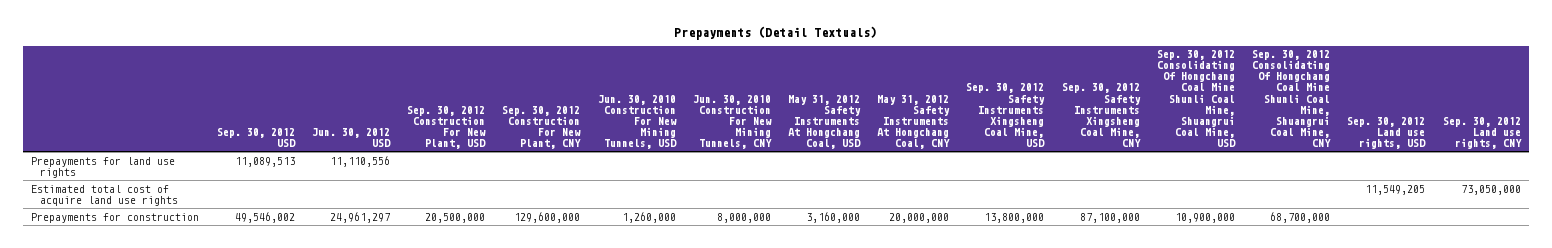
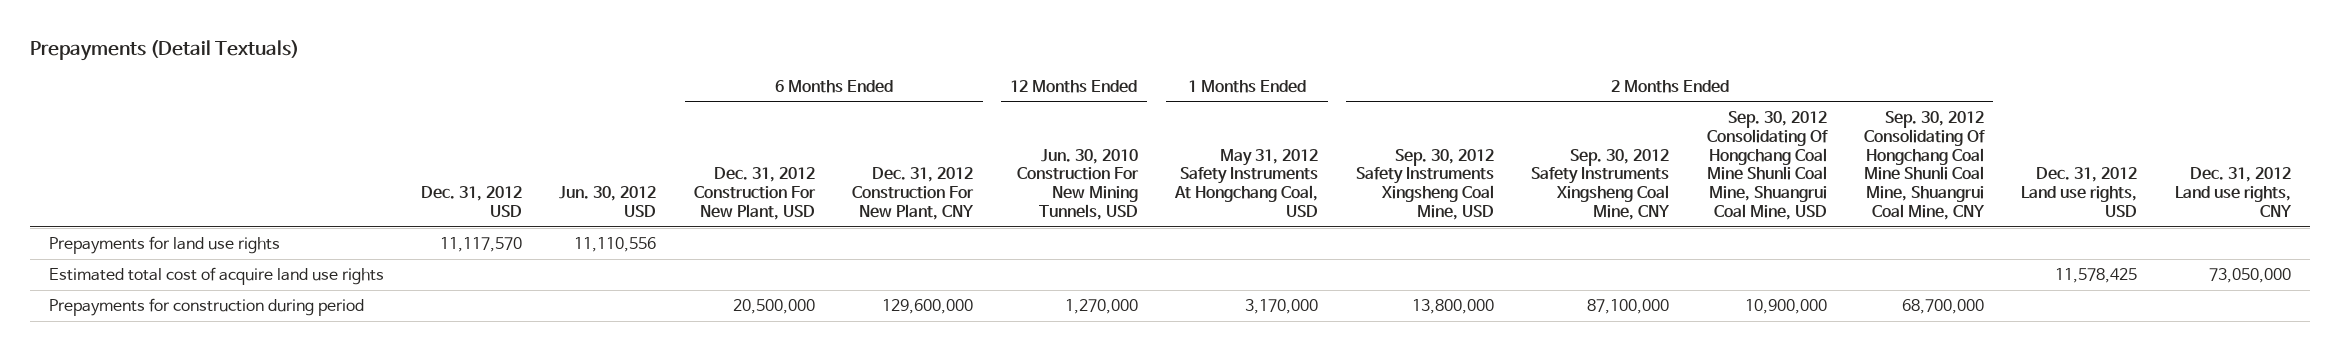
- | Sep. 30, 2012 USD | Jun. 30, 2012 USD | Sep. 30, 2012 Construction For New Plant, USD | Sep. 30, 2012 Construction For New Plant, CNY | Jun. 30, 2010 Construction For New Mining Tunnels, USD | Jun. 30, 2010 Construction For New Mining Tunnels, CNY | May 31, 2012 Safety Instruments At Hongchang Coal, USD | May 31, 2012 Safety Instruments At Hongchang Coal, CNY | Sep. 30, 2012 Safety Instruments Xingsheng Coal Mine, USD | Sep. 30, 2012 Safety Instruments Xingsheng Coal Mine, CNY | Sep. 30, 2012 Consolidating Of Hongchang Coal Mine Shunli Coal Mine, Shuangrui Coal Mine, USD | Sep. 30, 2012 Consolidating Of Hongchang Coal Mine Shunli Coal Mine, Shuangrui Coal Mine, CNY | Sep. 30, 2012 Land use rights, USD | Sep. 30, 2012 Land use rights, CNY
+ | Dec. 31, 2012 USD | Jun. 30, 2012 USD | 6 Months Ended Dec. 31, 2012 Construction For New Plant, USD | 6 Months Ended Dec. 31, 2012 Construction For New Plant, CNY | 12 Months Ended Jun. 30, 2010 Construction For New Mining Tunnels, USD | 1 Months Ended May 31, 2012 Safety Instruments At Hongchang Coal, USD | 2 Months Ended Sep. 30, 2012 Safety Instruments Xingsheng Coal Mine, USD | 2 Months Ended Sep. 30, 2012 Safety Instruments Xingsheng Coal Mine, CNY | 2 Months Ended Sep. 30, 2012 Consolidating Of Hongchang Coal Mine Shunli Coal Mine, Shuangrui Coal Mine, USD | 2 Months Ended Sep. 30, 2012 Consolidating Of Hongchang Coal Mine Shunli Coal Mine, Shuangrui Coal Mine, CNY | Dec. 31, 2012 Land use rights, USD | Dec. 31, 2012 Land use rights, CNY
- Prepayments for construction | 49,546,002 | 24,961,297 | 20,500,000 | 129,600,000 | 1,260,000 | 8,000,000 | 3,160,000 | 20,000,000 | 13,800,000 | 87,100,000 | 10,900,000 | 68,700,000 | |
+ Prepayments for construction during period | | | 20,500,000 | 129,600,000 | 1,270,000 | 3,170,000 | 13,800,000 | 87,100,000 | 10,900,000 | 68,700,000 | |

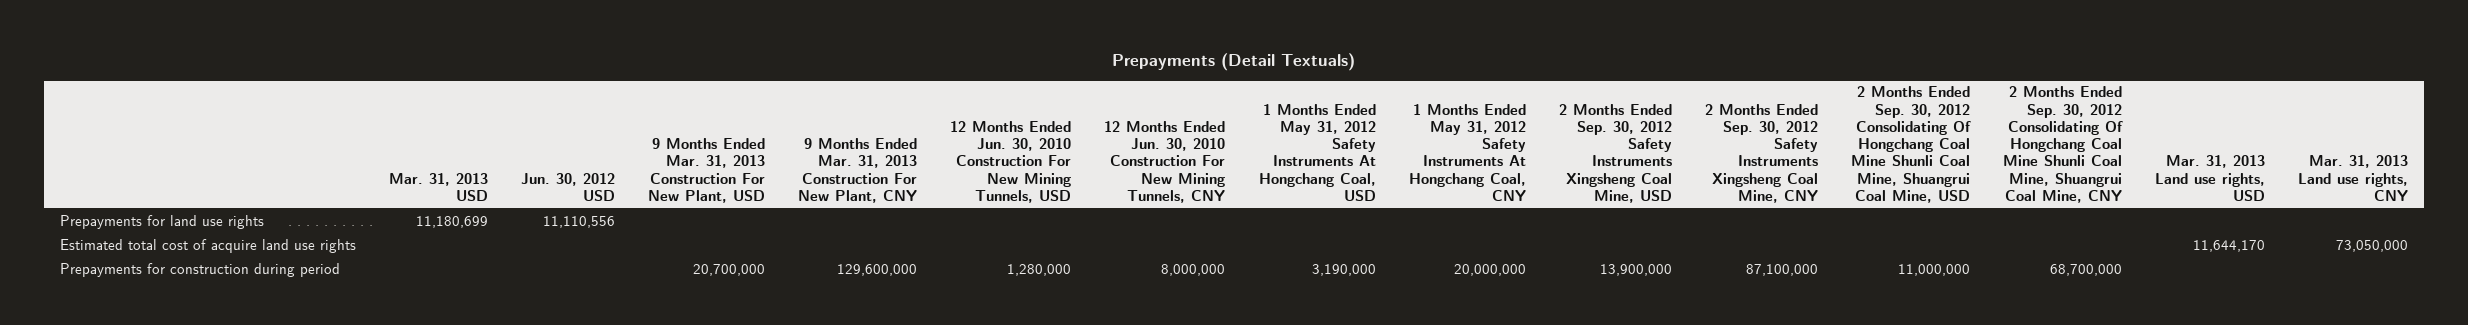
- | Dec. 31, 2012 USD | Jun. 30, 2012 USD | 6 Months Ended Dec. 31, 2012 Construction For New Plant, USD | 6 Months Ended Dec. 31, 2012 Construction For New Plant, CNY | 12 Months Ended Jun. 30, 2010 Construction For New Mining Tunnels, USD | 1 Months Ended May 31, 2012 Safety Instruments At Hongchang Coal, USD | 2 Months Ended Sep. 30, 2012 Safety Instruments Xingsheng Coal Mine, USD | 2 Months Ended Sep. 30, 2012 Safety Instruments Xingsheng Coal Mine, CNY | 2 Months Ended Sep. 30, 2012 Consolidating Of Hongchang Coal Mine Shunli Coal Mine, Shuangrui Coal Mine, USD | 2 Months Ended Sep. 30, 2012 Consolidating Of Hongchang Coal Mine Shunli Coal Mine, Shuangrui Coal Mine, CNY | Dec. 31, 2012 Land use rights, USD | Dec. 31, 2012 Land use rights, CNY
+ | Mar. 31, 2013 USD | Jun. 30, 2012 USD | 9 Months Ended Mar. 31, 2013 Construction For New Plant, USD | 9 Months Ended Mar. 31, 2013 Construction For New Plant, CNY | 12 Months Ended Jun. 30, 2010 Construction For New Mining Tunnels, USD | 12 Months Ended Jun. 30, 2010 Construction For New Mining Tunnels, CNY | 1 Months Ended May 31, 2012 Safety Instruments At Hongchang Coal, USD | 1 Months Ended May 31, 2012 Safety Instruments At Hongchang Coal, CNY | 2 Months Ended Sep. 30, 2012 Safety Instruments Xingsheng Coal Mine, USD | 2 Months Ended Sep. 30, 2012 Safety Instruments Xingsheng Coal Mine, CNY | 2 Months Ended Sep. 30, 2012 Consolidating Of Hongchang Coal Mine Shunli Coal Mine, Shuangrui Coal Mine, USD | 2 Months Ended Sep. 30, 2012 Consolidating Of Hongchang Coal Mine Shunli Coal Mine, Shuangrui Coal Mine, CNY | Mar. 31, 2013 Land use rights, USD | Mar. 31, 2013 Land use rights, CNY
- Prepayments for construction during period | | | 20,500,000 | 129,600,000 | 1,270,000 | 3,170,000 | 13,800,000 | 87,100,000 | 10,900,000 | 68,700,000 | |
+ Prepayments for construction during period | | | 20,700,000 | 129,600,000 | 1,280,000 | 8,000,000 | 3,190,000 | 20,000,000 | 13,900,000 | 87,100,000 | 11,000,000 | 68,700,000 | |

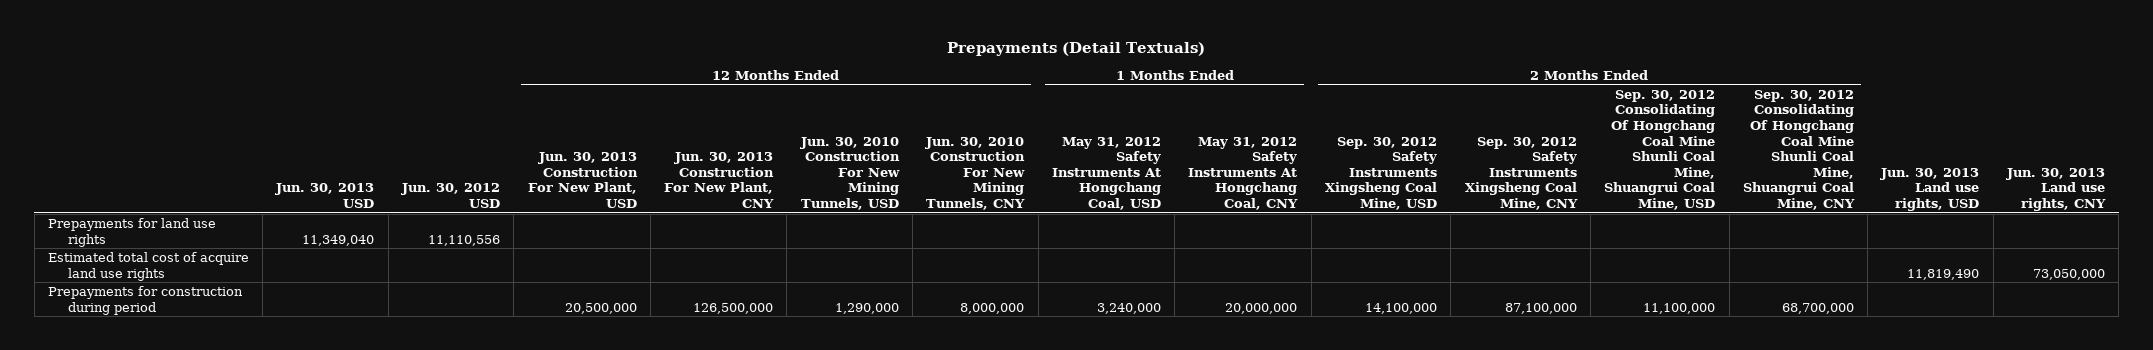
- | Mar. 31, 2013 USD | Jun. 30, 2012 USD | 9 Months Ended Mar. 31, 2013 Construction For New Plant, USD | 9 Months Ended Mar. 31, 2013 Construction For New Plant, CNY | 12 Months Ended Jun. 30, 2010 Construction For New Mining Tunnels, USD | 12 Months Ended Jun. 30, 2010 Construction For New Mining Tunnels, CNY | 1 Months Ended May 31, 2012 Safety Instruments At Hongchang Coal, USD | 1 Months Ended May 31, 2012 Safety Instruments At Hongchang Coal, CNY | 2 Months Ended Sep. 30, 2012 Safety Instruments Xingsheng Coal Mine, USD | 2 Months Ended Sep. 30, 2012 Safety Instruments Xingsheng Coal Mine, CNY | 2 Months Ended Sep. 30, 2012 Consolidating Of Hongchang Coal Mine Shunli Coal Mine, Shuangrui Coal Mine, USD | 2 Months Ended Sep. 30, 2012 Consolidating Of Hongchang Coal Mine Shunli Coal Mine, Shuangrui Coal Mine, CNY | Mar. 31, 2013 Land use rights, USD | Mar. 31, 2013 Land use rights, CNY
+ | Jun. 30, 2013 USD | Jun. 30, 2012 USD | 12 Months Ended Jun. 30, 2013 Construction For New Plant, USD | 12 Months Ended Jun. 30, 2013 Construction For New Plant, CNY | 12 Months Ended Jun. 30, 2010 Construction For New Mining Tunnels, USD | 12 Months Ended Jun. 30, 2010 Construction For New Mining Tunnels, CNY | 1 Months Ended May 31, 2012 Safety Instruments At Hongchang Coal, USD | 1 Months Ended May 31, 2012 Safety Instruments At Hongchang Coal, CNY | 2 Months Ended Sep. 30, 2012 Safety Instruments Xingsheng Coal Mine, USD | 2 Months Ended Sep. 30, 2012 Safety Instruments Xingsheng Coal Mine, CNY | 2 Months Ended Sep. 30, 2012 Consolidating Of Hongchang Coal Mine Shunli Coal Mine, Shuangrui Coal Mine, USD | 2 Months Ended Sep. 30, 2012 Consolidating Of Hongchang Coal Mine Shunli Coal Mine, Shuangrui Coal Mine, CNY | Jun. 30, 2013 Land use rights, USD | Jun. 30, 2013 Land use rights, CNY
- Prepayments for construction during period | | | 20,700,000 | 129,600,000 | 1,280,000 | 8,000,000 | 3,190,000 | 20,000,000 | 13,900,000 | 87,100,000 | 11,000,000 | 68,700,000 | |
+ Prepayments for construction during period | | | 20,500,000 | 126,500,000 | 1,290,000 | 8,000,000 | 3,240,000 | 20,000,000 | 14,100,000 | 87,100,000 | 11,100,000 | 68,700,000 | |

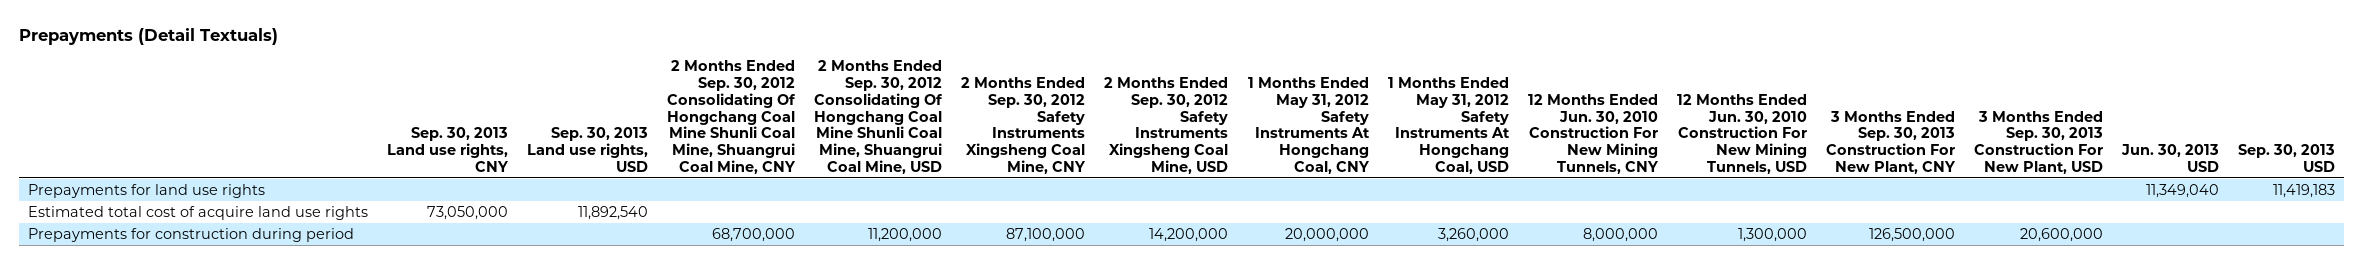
- | Jun. 30, 2013 USD | Jun. 30, 2012 USD | 12 Months Ended Jun. 30, 2013 Construction For New Plant, USD | 12 Months Ended Jun. 30, 2013 Construction For New Plant, CNY | 12 Months Ended Jun. 30, 2010 Construction For New Mining Tunnels, USD | 12 Months Ended Jun. 30, 2010 Construction For New Mining Tunnels, CNY | 1 Months Ended May 31, 2012 Safety Instruments At Hongchang Coal, USD | 1 Months Ended May 31, 2012 Safety Instruments At Hongchang Coal, CNY | 2 Months Ended Sep. 30, 2012 Safety Instruments Xingsheng Coal Mine, USD | 2 Months Ended Sep. 30, 2012 Safety Instruments Xingsheng Coal Mine, CNY | 2 Months Ended Sep. 30, 2012 Consolidating Of Hongchang Coal Mine Shunli Coal Mine, Shuangrui Coal Mine, USD | 2 Months Ended Sep. 30, 2012 Consolidating Of Hongchang Coal Mine Shunli Coal Mine, Shuangrui Coal Mine, CNY | Jun. 30, 2013 Land use rights, USD | Jun. 30, 2013 Land use rights, CNY
+ | Sep. 30, 2013 Land use rights, CNY | Sep. 30, 2013 Land use rights, USD | 2 Months Ended Sep. 30, 2012 Consolidating Of Hongchang Coal Mine Shunli Coal Mine, Shuangrui Coal Mine, CNY | 2 Months Ended Sep. 30, 2012 Consolidating Of Hongchang Coal Mine Shunli Coal Mine, Shuangrui Coal Mine, USD | 2 Months Ended Sep. 30, 2012 Safety Instruments Xingsheng Coal Mine, CNY | 2 Months Ended Sep. 30, 2012 Safety Instruments Xingsheng Coal Mine, USD | 1 Months Ended May 31, 2012 Safety Instruments At Hongchang Coal, CNY | 1 Months Ended May 31, 2012 Safety Instruments At Hongchang Coal, USD | 12 Months Ended Jun. 30, 2010 Construction For New Mining Tunnels, CNY | 12 Months Ended Jun. 30, 2010 Construction For New Mining Tunnels, USD | 3 Months Ended Sep. 30, 2013 Construction For New Plant, CNY | 3 Months Ended Sep. 30, 2013 Construction For New Plant, USD | Jun. 30, 2013 USD | Sep. 30, 2013 USD
- Prepayments for construction during period | | | 20,500,000 | 126,500,000 | 1,290,000 | 8,000,000 | 3,240,000 | 20,000,000 | 14,100,000 | 87,100,000 | 11,100,000 | 68,700,000 | |
+ Prepayments for construction during period | | | 68,700,000 | 11,200,000 | 87,100,000 | 14,200,000 | 20,000,000 | 3,260,000 | 8,000,000 | 1,300,000 | 126,500,000 | 20,600,000 | |

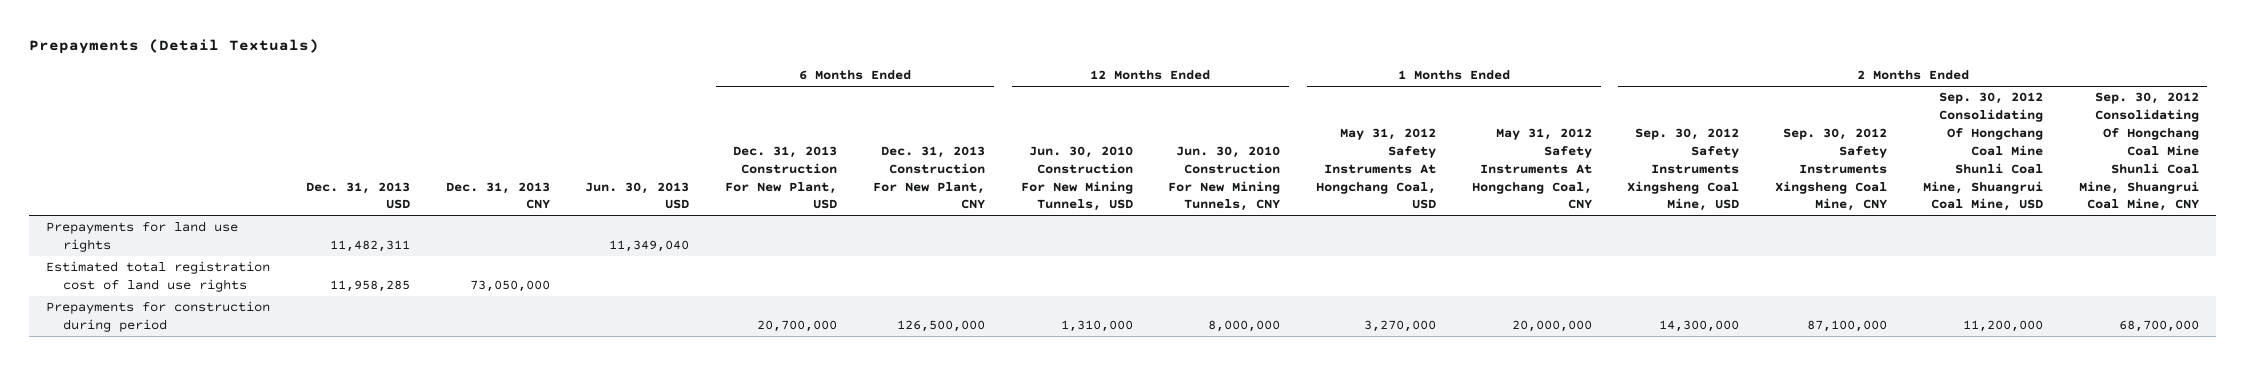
- | Sep. 30, 2013 Land use rights, CNY | Sep. 30, 2013 Land use rights, USD | 2 Months Ended Sep. 30, 2012 Consolidating Of Hongchang Coal Mine Shunli Coal Mine, Shuangrui Coal Mine, CNY | 2 Months Ended Sep. 30, 2012 Consolidating Of Hongchang Coal Mine Shunli Coal Mine, Shuangrui Coal Mine, USD | 2 Months Ended Sep. 30, 2012 Safety Instruments Xingsheng Coal Mine, CNY | 2 Months Ended Sep. 30, 2012 Safety Instruments Xingsheng Coal Mine, USD | 1 Months Ended May 31, 2012 Safety Instruments At Hongchang Coal, CNY | 1 Months Ended May 31, 2012 Safety Instruments At Hongchang Coal, USD | 12 Months Ended Jun. 30, 2010 Construction For New Mining Tunnels, CNY | 12 Months Ended Jun. 30, 2010 Construction For New Mining Tunnels, USD | 3 Months Ended Sep. 30, 2013 Construction For New Plant, CNY | 3 Months Ended Sep. 30, 2013 Construction For New Plant, USD | Jun. 30, 2013 USD | Sep. 30, 2013 USD
+ | Dec. 31, 2013 USD | Dec. 31, 2013 CNY | Jun. 30, 2013 USD | 6 Months Ended Dec. 31, 2013 Construction For New Plant, USD | 6 Months Ended Dec. 31, 2013 Construction For New Plant, CNY | 12 Months Ended Jun. 30, 2010 Construction For New Mining Tunnels, USD | 12 Months Ended Jun. 30, 2010 Construction For New Mining Tunnels, CNY | 1 Months Ended May 31, 2012 Safety Instruments At Hongchang Coal, USD | 1 Months Ended May 31, 2012 Safety Instruments At Hongchang Coal, CNY | 2 Months Ended Sep. 30, 2012 Safety Instruments Xingsheng Coal Mine, USD | 2 Months Ended Sep. 30, 2012 Safety Instruments Xingsheng Coal Mine, CNY | 2 Months Ended Sep. 30, 2012 Consolidating Of Hongchang Coal Mine Shunli Coal Mine, Shuangrui Coal Mine, USD | 2 Months Ended Sep. 30, 2012 Consolidating Of Hongchang Coal Mine Shunli Coal Mine, Shuangrui Coal Mine, CNY
- Estimated total cost of acquire land use rights | 73,050,000 | 11,892,540 | | | | | | | | | | | |
- Prepayments for construction during period | | | 68,700,000 | 11,200,000 | 87,100,000 | 14,200,000 | 20,000,000 | 3,260,000 | 8,000,000 | 1,300,000 | 126,500,000 | 20,600,000 | |
+ Estimated total registration cost of land use rights | 11,958,285 | 73,050,000 | | | | | | | | | | |
+ Prepayments for construction during period | | | | 20,700,000 | 126,500,000 | 1,310,000 | 8,000,000 | 3,270,000 | 20,000,000 | 14,300,000 | 87,100,000 | 11,200,000 | 68,700,000

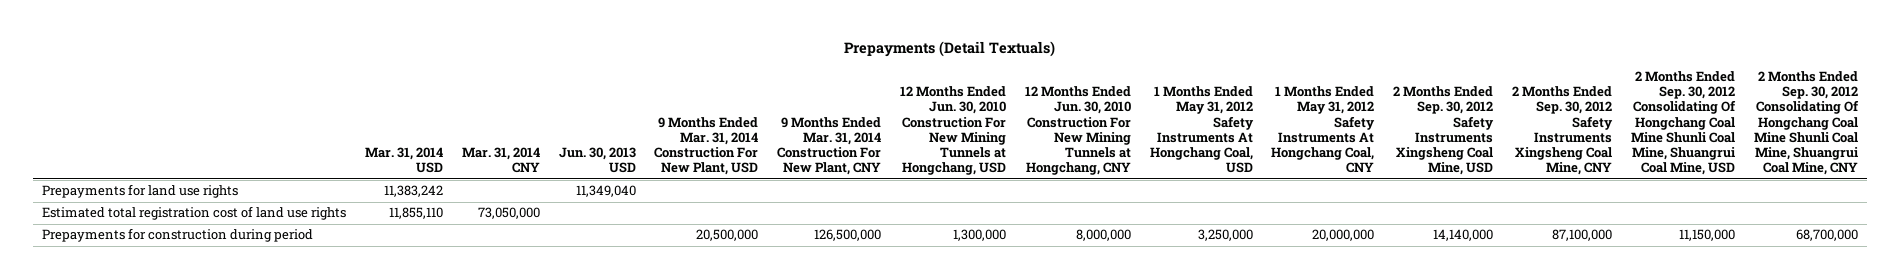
- | Dec. 31, 2013 USD | Dec. 31, 2013 CNY | Jun. 30, 2013 USD | 6 Months Ended Dec. 31, 2013 Construction For New Plant, USD | 6 Months Ended Dec. 31, 2013 Construction For New Plant, CNY | 12 Months Ended Jun. 30, 2010 Construction For New Mining Tunnels, USD | 12 Months Ended Jun. 30, 2010 Construction For New Mining Tunnels, CNY | 1 Months Ended May 31, 2012 Safety Instruments At Hongchang Coal, USD | 1 Months Ended May 31, 2012 Safety Instruments At Hongchang Coal, CNY | 2 Months Ended Sep. 30, 2012 Safety Instruments Xingsheng Coal Mine, USD | 2 Months Ended Sep. 30, 2012 Safety Instruments Xingsheng Coal Mine, CNY | 2 Months Ended Sep. 30, 2012 Consolidating Of Hongchang Coal Mine Shunli Coal Mine, Shuangrui Coal Mine, USD | 2 Months Ended Sep. 30, 2012 Consolidating Of Hongchang Coal Mine Shunli Coal Mine, Shuangrui Coal Mine, CNY
+ | Mar. 31, 2014 USD | Mar. 31, 2014 CNY | Jun. 30, 2013 USD | 9 Months Ended Mar. 31, 2014 Construction For New Plant, USD | 9 Months Ended Mar. 31, 2014 Construction For New Plant, CNY | 12 Months Ended Jun. 30, 2010 Construction For New Mining Tunnels at Hongchang, USD | 12 Months Ended Jun. 30, 2010 Construction For New Mining Tunnels at Hongchang, CNY | 1 Months Ended May 31, 2012 Safety Instruments At Hongchang Coal, USD | 1 Months Ended May 31, 2012 Safety Instruments At Hongchang Coal, CNY | 2 Months Ended Sep. 30, 2012 Safety Instruments Xingsheng Coal Mine, USD | 2 Months Ended Sep. 30, 2012 Safety Instruments Xingsheng Coal Mine, CNY | 2 Months Ended Sep. 30, 2012 Consolidating Of Hongchang Coal Mine Shunli Coal Mine, Shuangrui Coal Mine, USD | 2 Months Ended Sep. 30, 2012 Consolidating Of Hongchang Coal Mine Shunli Coal Mine, Shuangrui Coal Mine, CNY
- Prepayments for construction during period | | | | 20,700,000 | 126,500,000 | 1,310,000 | 8,000,000 | 3,270,000 | 20,000,000 | 14,300,000 | 87,100,000 | 11,200,000 | 68,700,000
+ Prepayments for construction during period | | | | 20,500,000 | 126,500,000 | 1,300,000 | 8,000,000 | 3,250,000 | 20,000,000 | 14,140,000 | 87,100,000 | 11,150,000 | 68,700,000

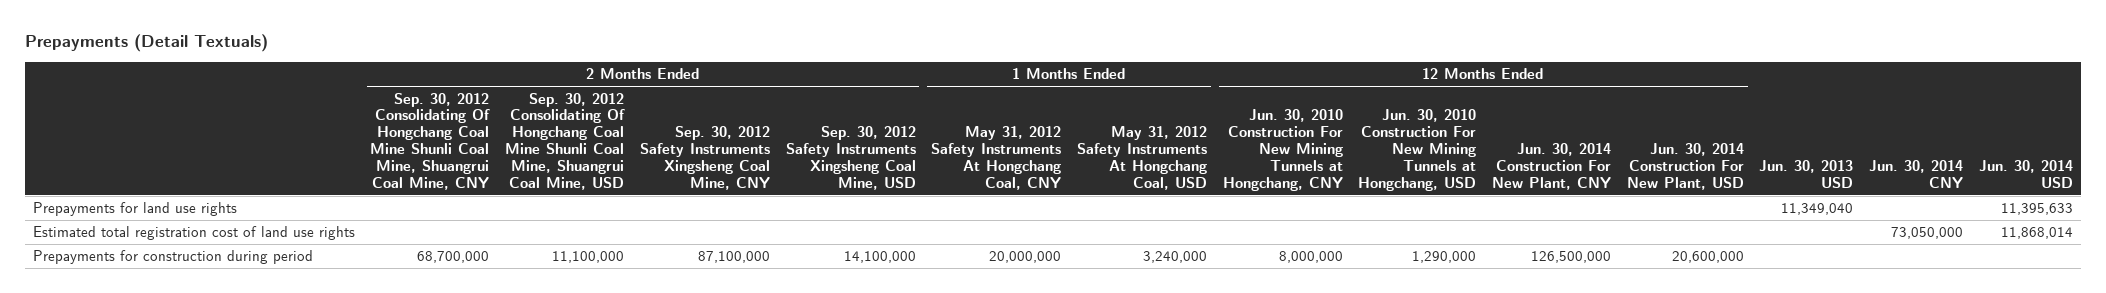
- | Mar. 31, 2014 USD | Mar. 31, 2014 CNY | Jun. 30, 2013 USD | 9 Months Ended Mar. 31, 2014 Construction For New Plant, USD | 9 Months Ended Mar. 31, 2014 Construction For New Plant, CNY | 12 Months Ended Jun. 30, 2010 Construction For New Mining Tunnels at Hongchang, USD | 12 Months Ended Jun. 30, 2010 Construction For New Mining Tunnels at Hongchang, CNY | 1 Months Ended May 31, 2012 Safety Instruments At Hongchang Coal, USD | 1 Months Ended May 31, 2012 Safety Instruments At Hongchang Coal, CNY | 2 Months Ended Sep. 30, 2012 Safety Instruments Xingsheng Coal Mine, USD | 2 Months Ended Sep. 30, 2012 Safety Instruments Xingsheng Coal Mine, CNY | 2 Months Ended Sep. 30, 2012 Consolidating Of Hongchang Coal Mine Shunli Coal Mine, Shuangrui Coal Mine, USD | 2 Months Ended Sep. 30, 2012 Consolidating Of Hongchang Coal Mine Shunli Coal Mine, Shuangrui Coal Mine, CNY
+ | 2 Months Ended Sep. 30, 2012 Consolidating Of Hongchang Coal Mine Shunli Coal Mine, Shuangrui Coal Mine, CNY | 2 Months Ended Sep. 30, 2012 Consolidating Of Hongchang Coal Mine Shunli Coal Mine, Shuangrui Coal Mine, USD | 2 Months Ended Sep. 30, 2012 Safety Instruments Xingsheng Coal Mine, CNY | 2 Months Ended Sep. 30, 2012 Safety Instruments Xingsheng Coal Mine, USD | 1 Months Ended May 31, 2012 Safety Instruments At Hongchang Coal, CNY | 1 Months Ended May 31, 2012 Safety Instruments At Hongchang Coal, USD | 12 Months Ended Jun. 30, 2010 Construction For New Mining Tunnels at Hongchang, CNY | 12 Months Ended Jun. 30, 2010 Construction For New Mining Tunnels at Hongchang, USD | 12 Months Ended Jun. 30, 2014 Construction For New Plant, CNY | 12 Months Ended Jun. 30, 2014 Construction For New Plant, USD | Jun. 30, 2013 USD | Jun. 30, 2014 CNY | Jun. 30, 2014 USD
- Prepayments for construction during period | | | | 20,500,000 | 126,500,000 | 1,300,000 | 8,000,000 | 3,250,000 | 20,000,000 | 14,140,000 | 87,100,000 | 11,150,000 | 68,700,000
+ Prepayments for construction during period | 68,700,000 | 11,100,000 | 87,100,000 | 14,100,000 | 20,000,000 | 3,240,000 | 8,000,000 | 1,290,000 | 126,500,000 | 20,600,000 | | |

